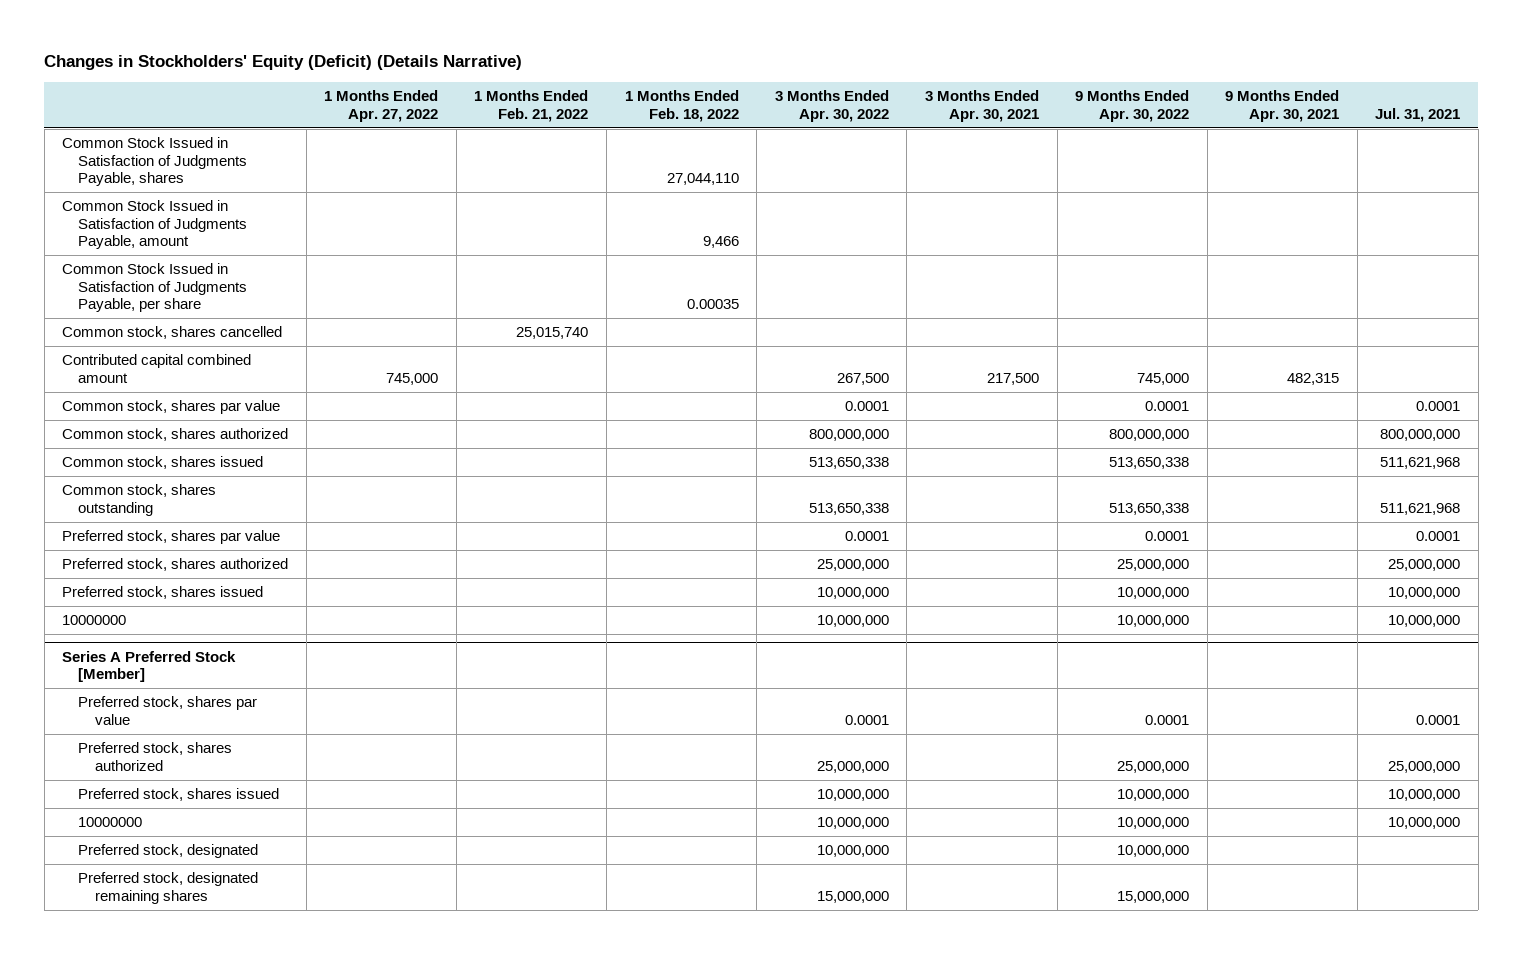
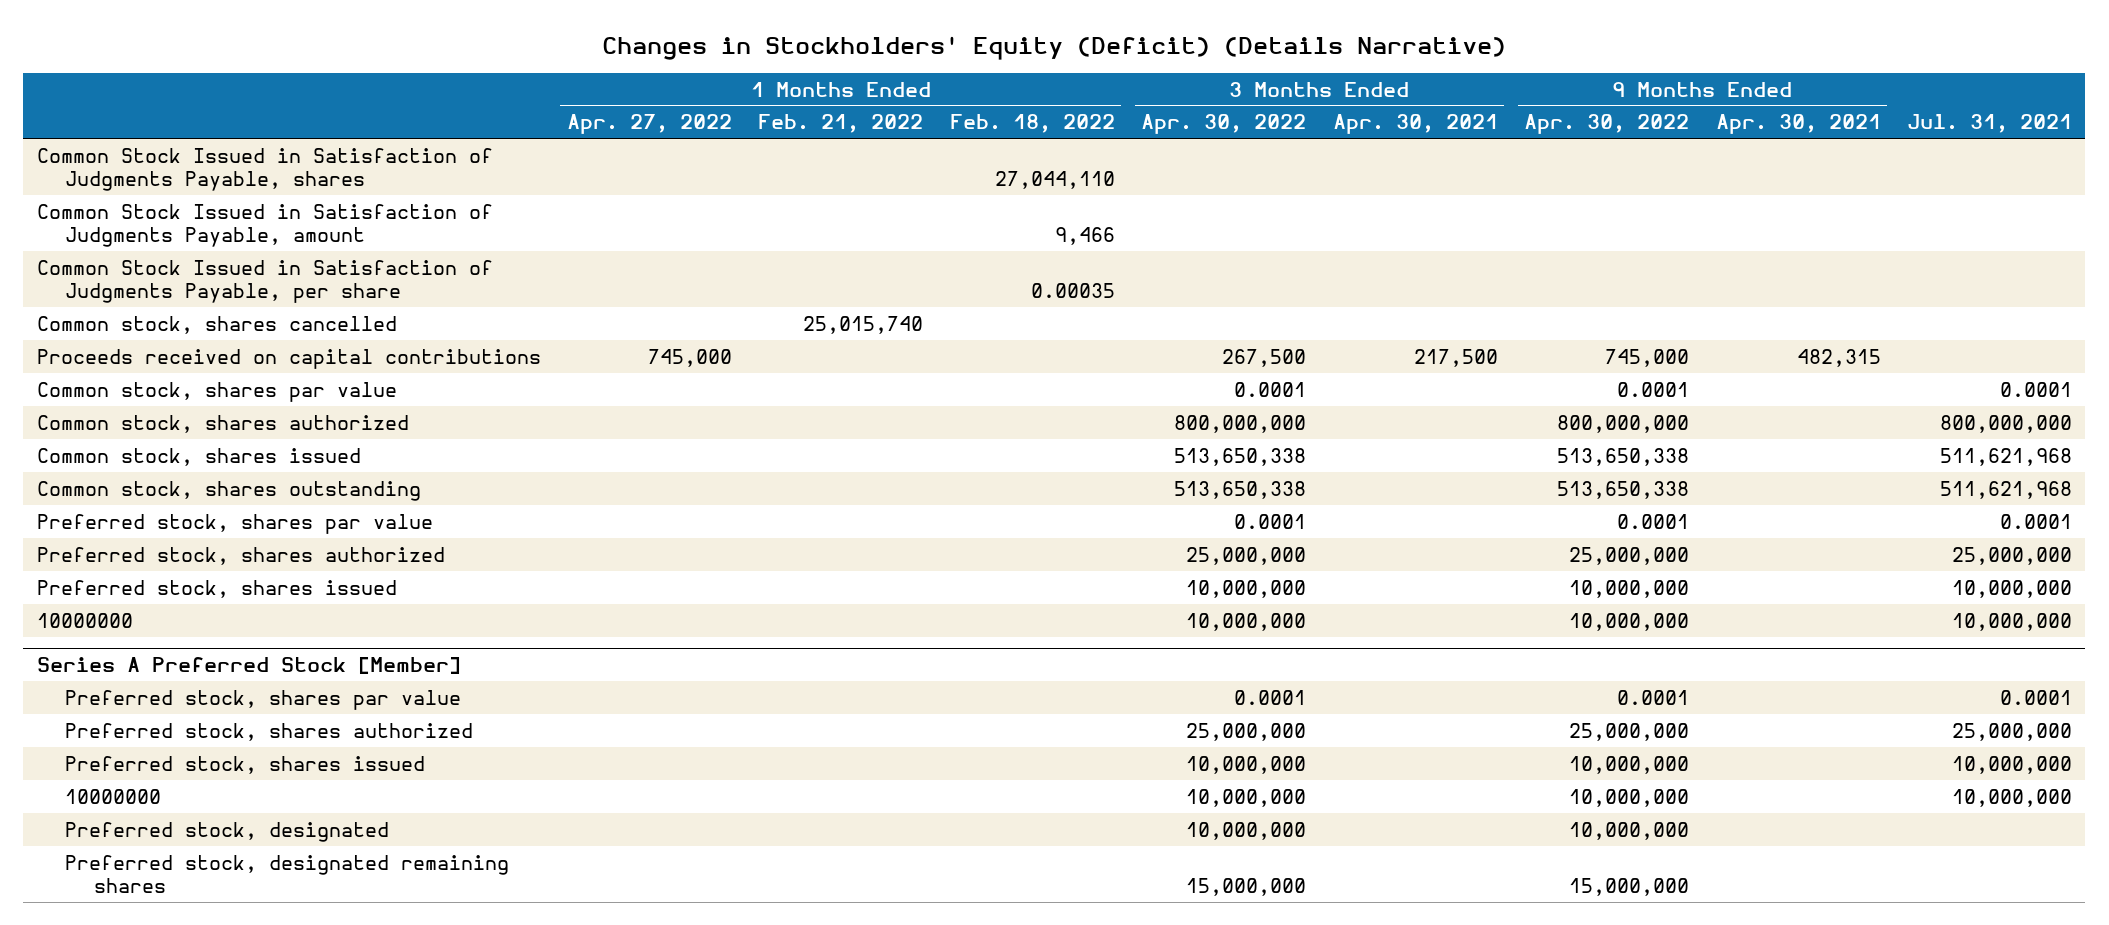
- Contributed capital combined amount | 745,000 | | | 267,500 | 217,500 | 745,000 | 482,315 |
+ Proceeds received on capital contributions | 745,000 | | | 267,500 | 217,500 | 745,000 | 482,315 |

